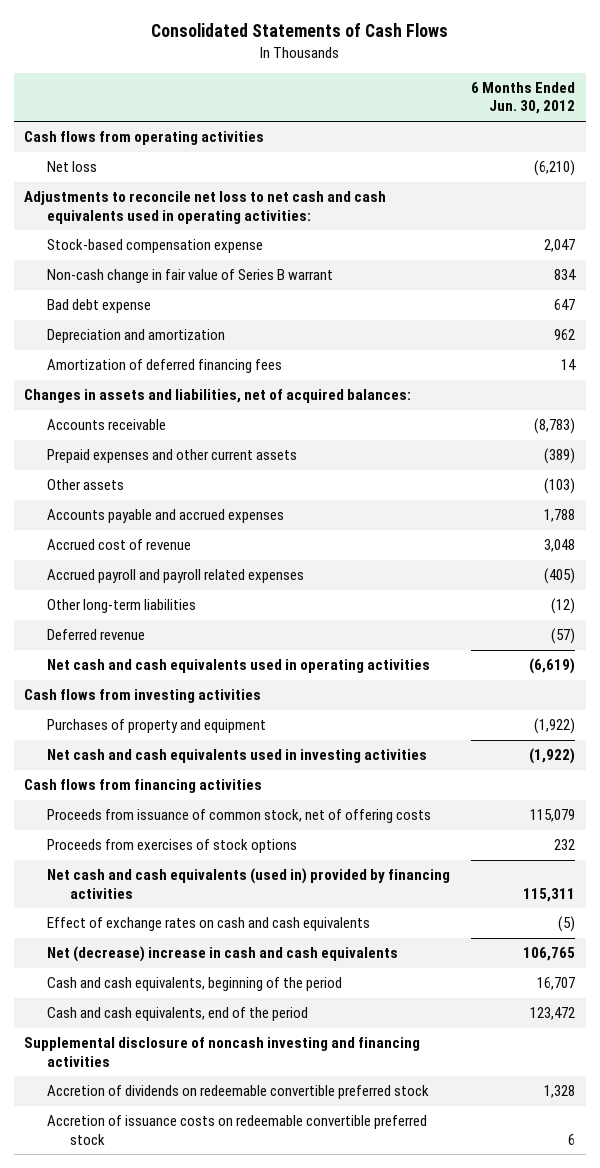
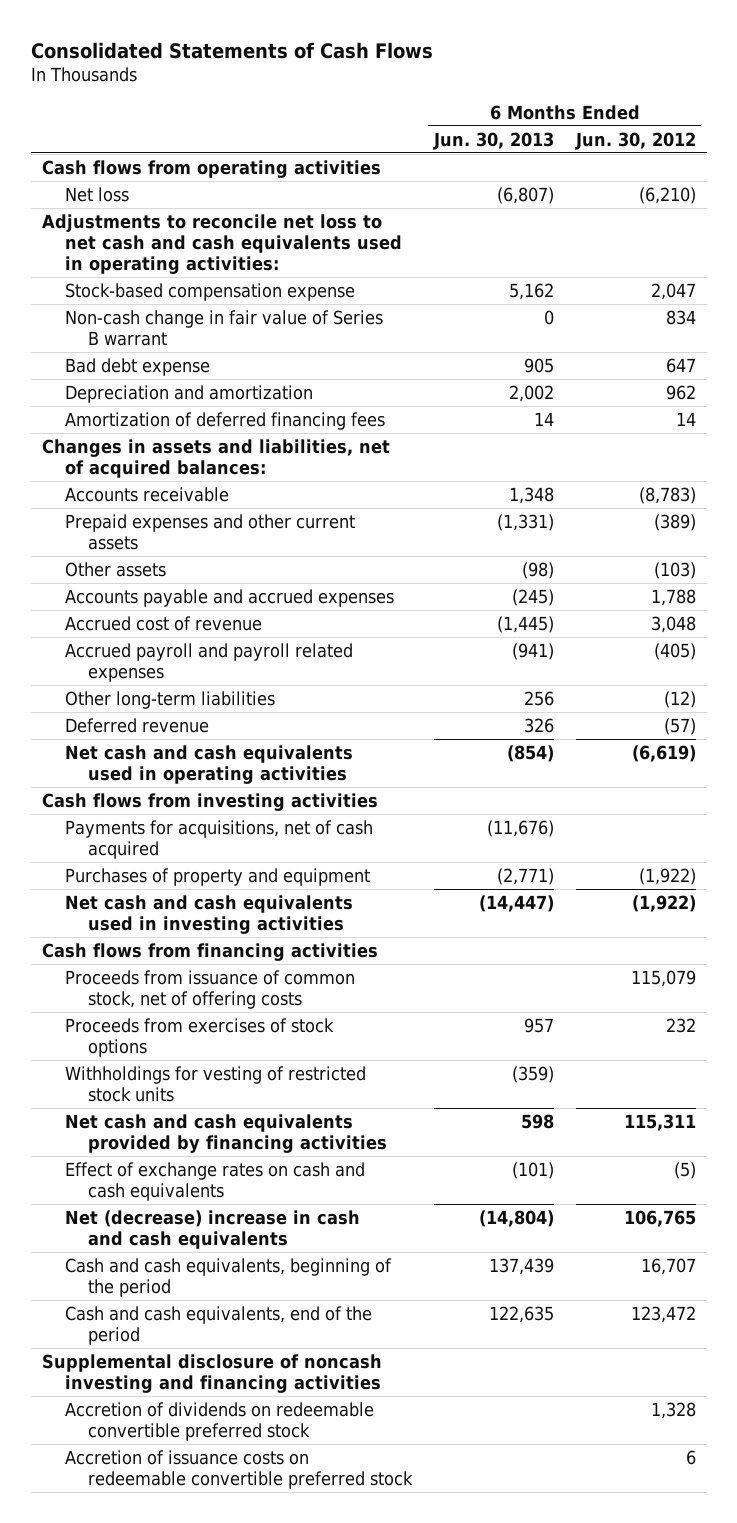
- | 6 Months Ended Jun. 30, 2012
+ | 6 Months Ended Jun. 30, 2013 | 6 Months Ended Jun. 30, 2012
+ Payments for acquisitions, net of cash acquired | (11,676) |
- Net cash and cash equivalents (used in) provided by financing activities | 115,311
+ Withholdings for vesting of restricted stock units | (359) |
+ Net cash and cash equivalents provided by financing activities | 598 | 115,311

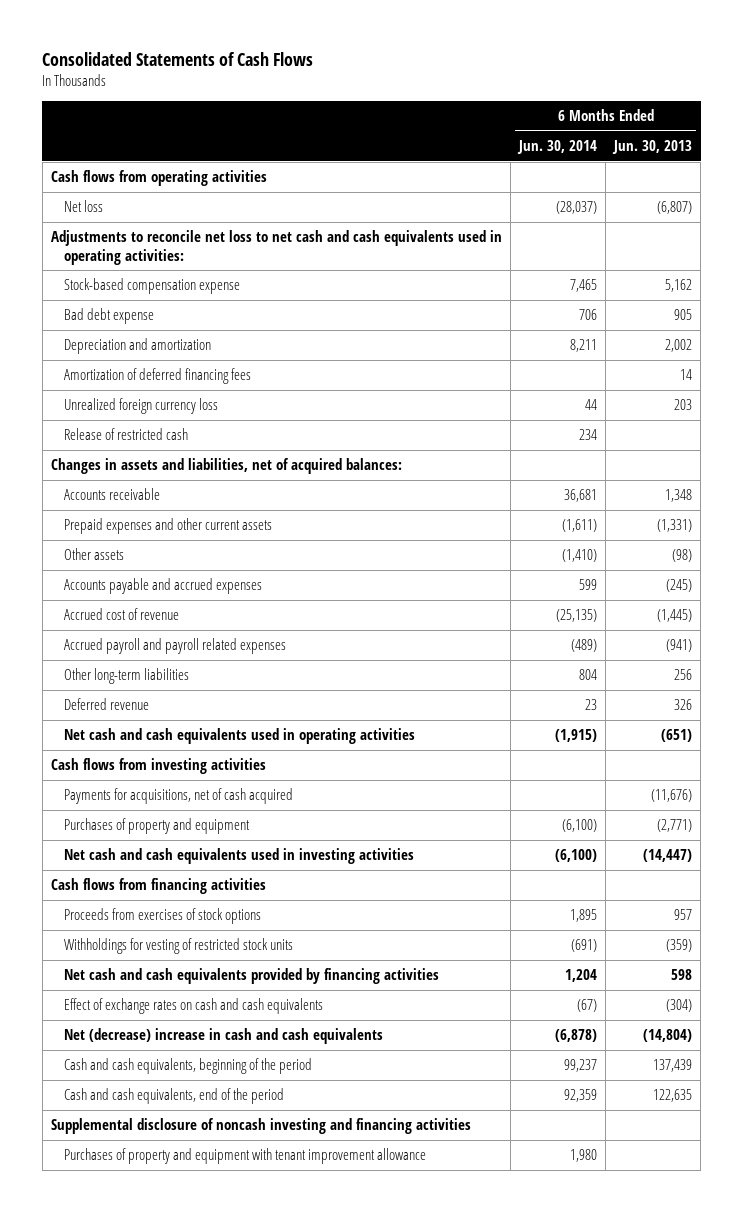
- | 6 Months Ended Jun. 30, 2013 | 6 Months Ended Jun. 30, 2012
+ | 6 Months Ended Jun. 30, 2014 | 6 Months Ended Jun. 30, 2013
- Non-cash change in fair value of Series B warrant | 0 | 834
+ Unrealized foreign currency loss | 44 | 203
+ Release of restricted cash | 234 |
- Net cash and cash equivalents used in operating activities | (854) | (6,619)
+ Net cash and cash equivalents used in operating activities | (1,915) | (651)
- Proceeds from issuance of common stock, net of offering costs | | 115,079
- Effect of exchange rates on cash and cash equivalents | (101) | (5)
+ Effect of exchange rates on cash and cash equivalents | (67) | (304)
- Accretion of dividends on redeemable convertible preferred stock | | 1,328
- Accretion of issuance costs on redeemable convertible preferred stock | | 6
+ Purchases of property and equipment with tenant improvement allowance | 1,980 |

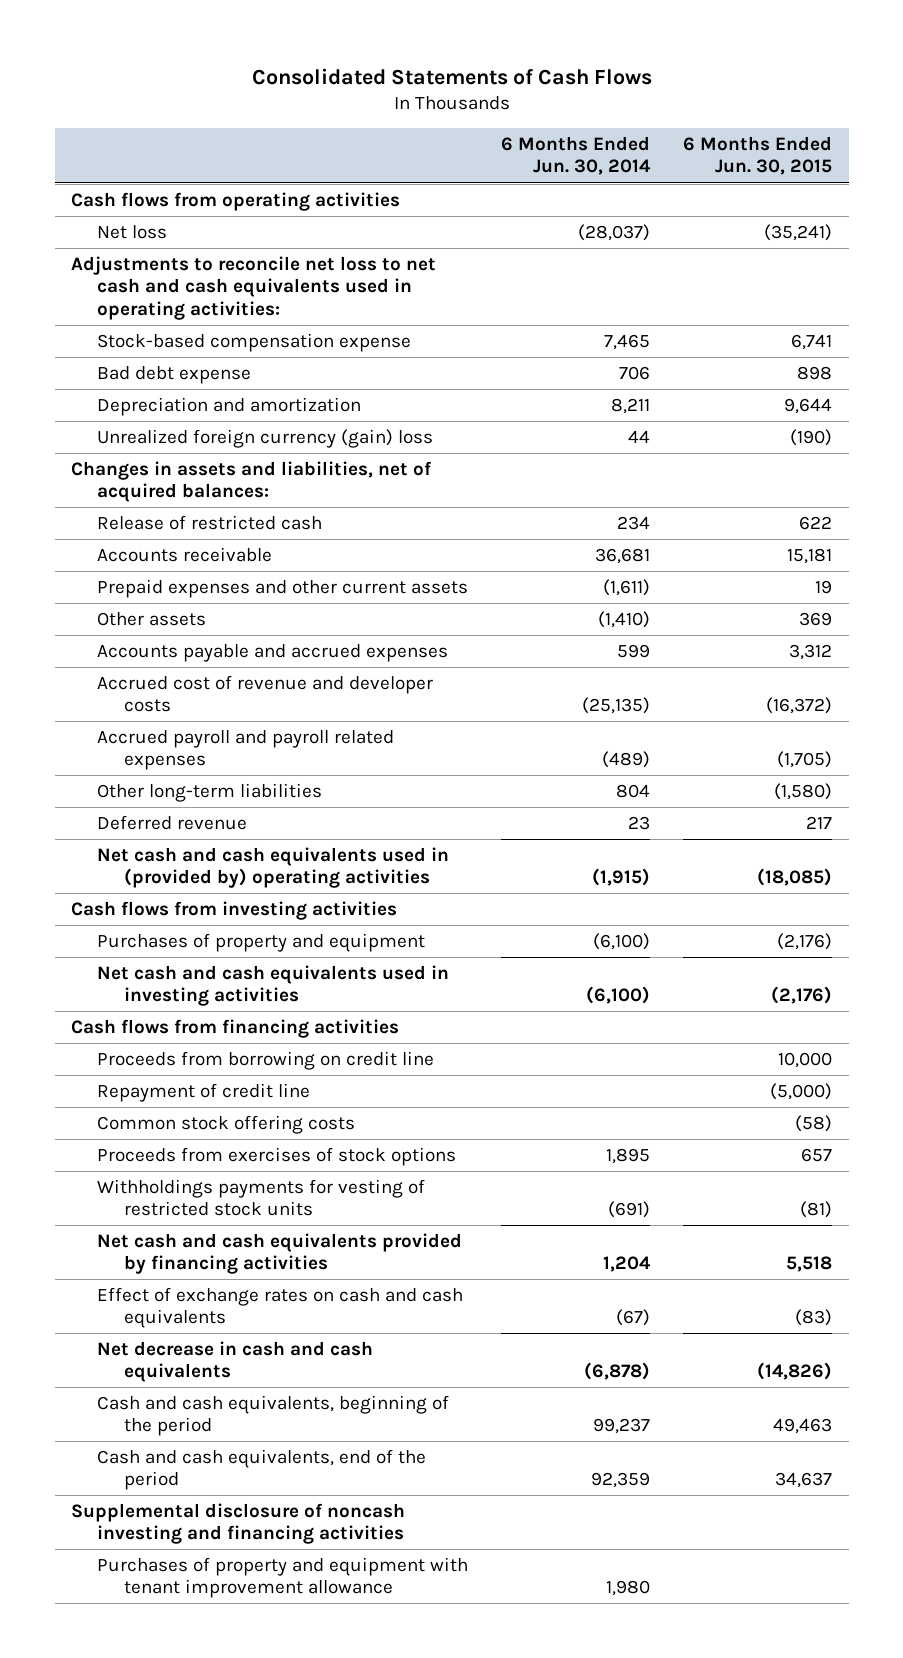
- | 6 Months Ended Jun. 30, 2014 | 6 Months Ended Jun. 30, 2013
+ | 6 Months Ended Jun. 30, 2014 | 6 Months Ended Jun. 30, 2015
- Amortization of deferred financing fees | | 14
- Unrealized foreign currency loss | 44 | 203
+ Unrealized foreign currency (gain) loss | 44 | (190)
moved down: Release of restricted cash | 234 | 622
- Accrued cost of revenue | (25,135) | (1,445)
+ Accrued cost of revenue and developer costs | (25,135) | (16,372)
- Net cash and cash equivalents used in operating activities | (1,915) | (651)
+ Net cash and cash equivalents used in (provided by) operating activities | (1,915) | (18,085)
- Payments for acquisitions, net of cash acquired | | (11,676)
+ Proceeds from borrowing on credit line | | 10,000
+ Repayment of credit line | | (5,000)
+ Common stock offering costs | | (58)
- Withholdings for vesting of restricted stock units | (691) | (359)
+ Withholdings payments for vesting of restricted stock units | (691) | (81)
- Net (decrease) increase in cash and cash equivalents | (6,878) | (14,804)
+ Net decrease in cash and cash equivalents | (6,878) | (14,826)

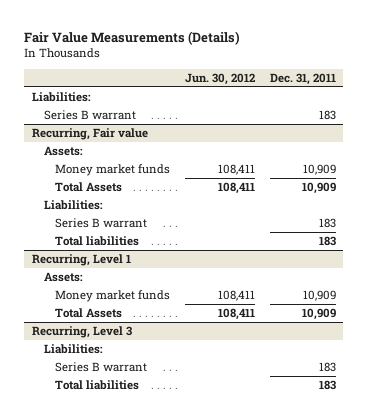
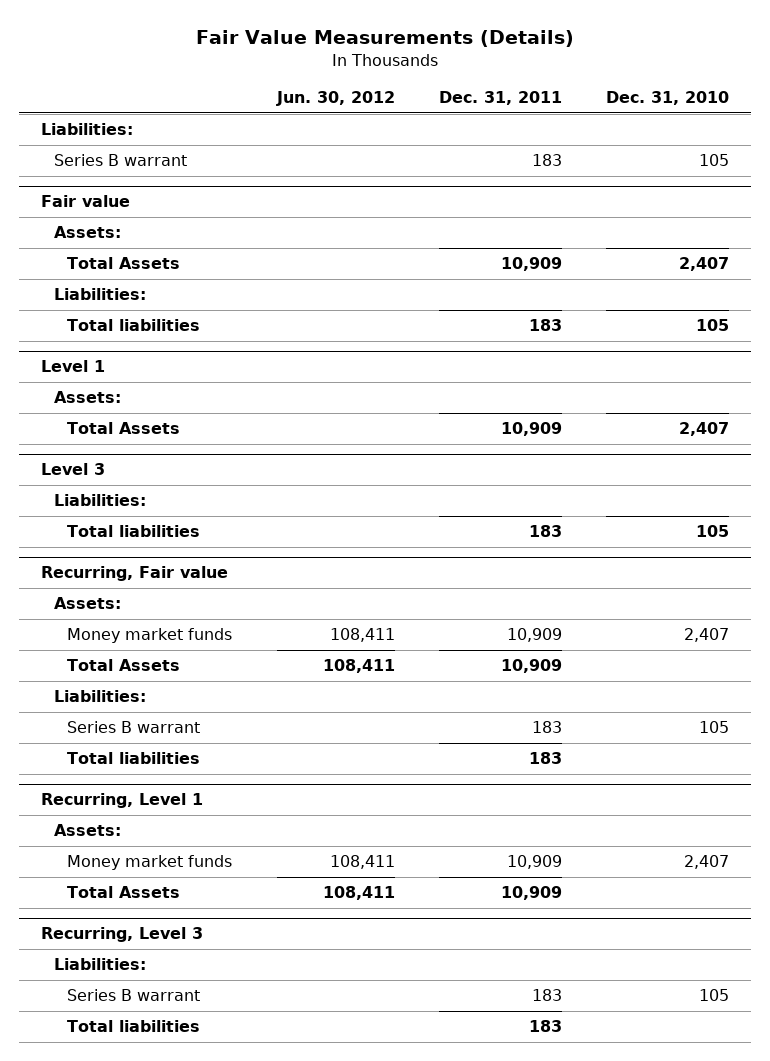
- | Jun. 30, 2012 | Dec. 31, 2011
+ | Jun. 30, 2012 | Dec. 31, 2011 | Dec. 31, 2010
+ Fair value
+ Assets:
+ Total Assets | | 10,909 | 2,407
+ Liabilities:
+ Total liabilities | | 183 | 105
+ Level 1
+ Assets:
+ Total Assets | | 10,909 | 2,407
+ Level 3
+ Liabilities:
+ Total liabilities | | 183 | 105

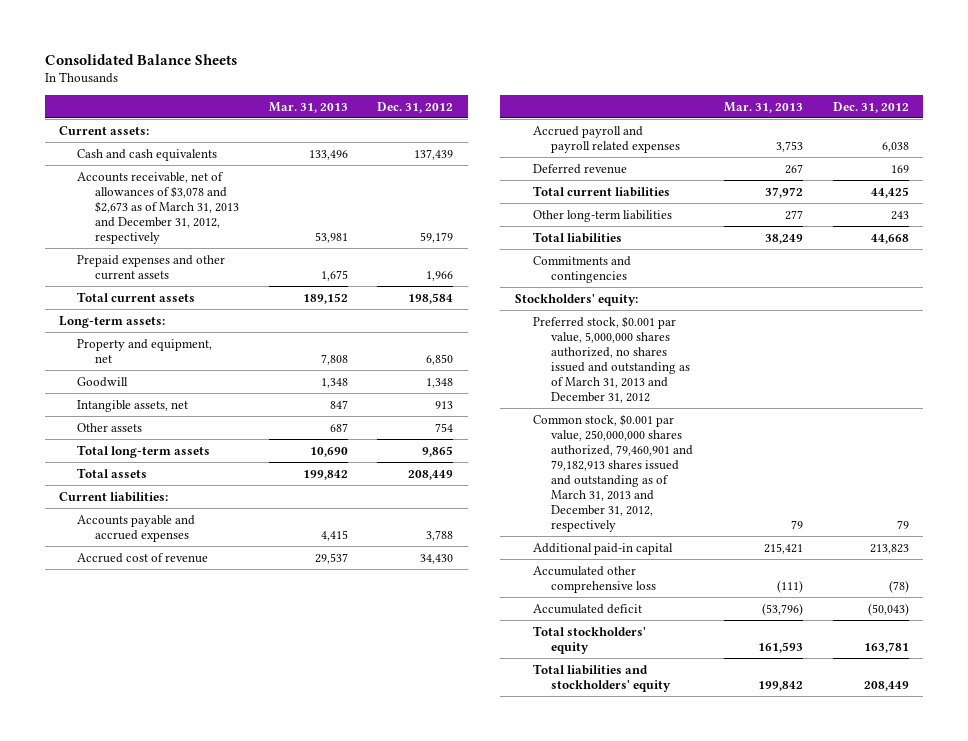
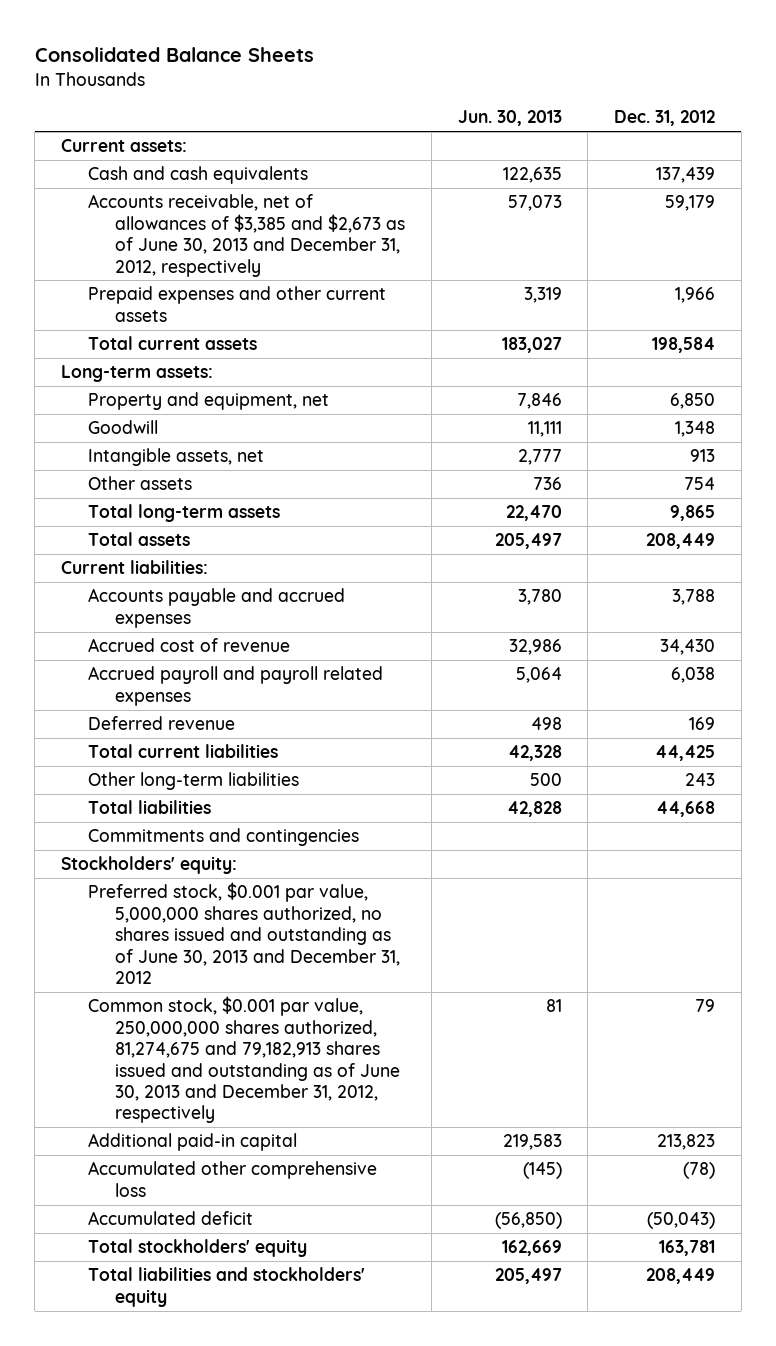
- | Mar. 31, 2013 | Dec. 31, 2012
+ | Jun. 30, 2013 | Dec. 31, 2012
- Accounts receivable, net of allowances of $3,078 and $2,673 as of March 31, 2013 and December 31, 2012, respectively | 53,981 | 59,179
+ Accounts receivable, net of allowances of $3,385 and $2,673 as of June 30, 2013 and December 31, 2012, respectively | 57,073 | 59,179
- Preferred stock, $0.001 par value, 5,000,000 shares authorized, no shares issued and outstanding as of March 31, 2013 and December 31, 2012
- Common stock, $0.001 par value, 250,000,000 shares authorized, 79,460,901 and 79,182,913 shares issued and outstanding as of March 31, 2013 and December 31, 2012, respectively | 79 | 79
+ Preferred stock, $0.001 par value, 5,000,000 shares authorized, no shares issued and outstanding as of June 30, 2013 and December 31, 2012
+ Common stock, $0.001 par value, 250,000,000 shares authorized, 81,274,675 and 79,182,913 shares issued and outstanding as of June 30, 2013 and December 31, 2012, respectively | 81 | 79

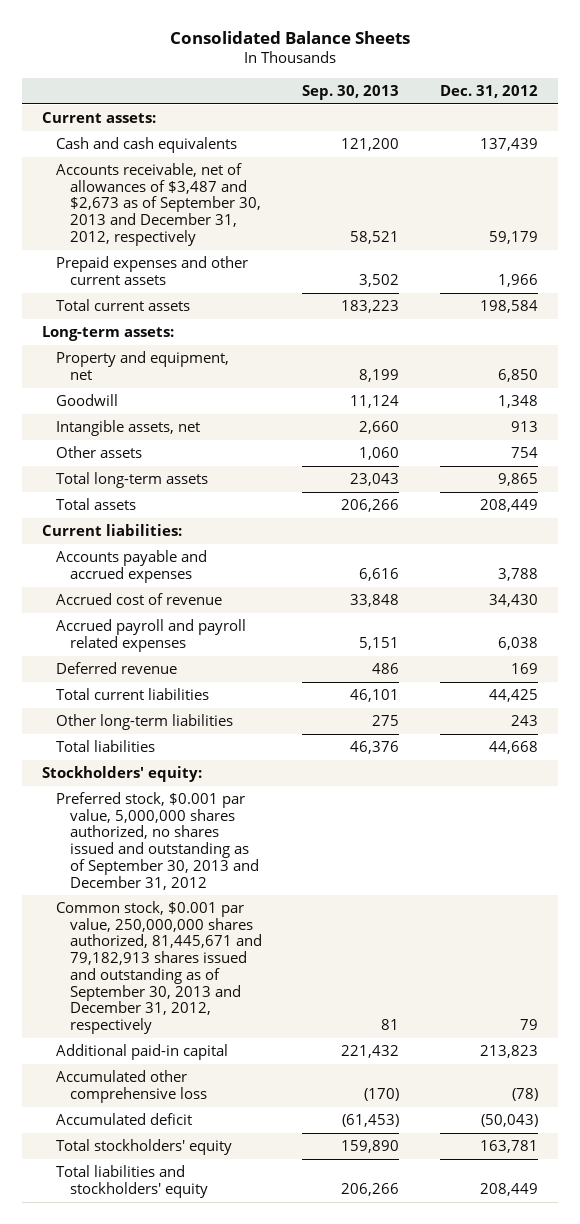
- | Jun. 30, 2013 | Dec. 31, 2012
+ | Sep. 30, 2013 | Dec. 31, 2012
- Accounts receivable, net of allowances of $3,385 and $2,673 as of June 30, 2013 and December 31, 2012, respectively | 57,073 | 59,179
+ Accounts receivable, net of allowances of $3,487 and $2,673 as of September 30, 2013 and December 31, 2012, respectively | 58,521 | 59,179
- Commitments and contingencies
- Preferred stock, $0.001 par value, 5,000,000 shares authorized, no shares issued and outstanding as of June 30, 2013 and December 31, 2012
- Common stock, $0.001 par value, 250,000,000 shares authorized, 81,274,675 and 79,182,913 shares issued and outstanding as of June 30, 2013 and December 31, 2012, respectively | 81 | 79
+ Preferred stock, $0.001 par value, 5,000,000 shares authorized, no shares issued and outstanding as of September 30, 2013 and December 31, 2012
+ Common stock, $0.001 par value, 250,000,000 shares authorized, 81,445,671 and 79,182,913 shares issued and outstanding as of September 30, 2013 and December 31, 2012, respectively | 81 | 79

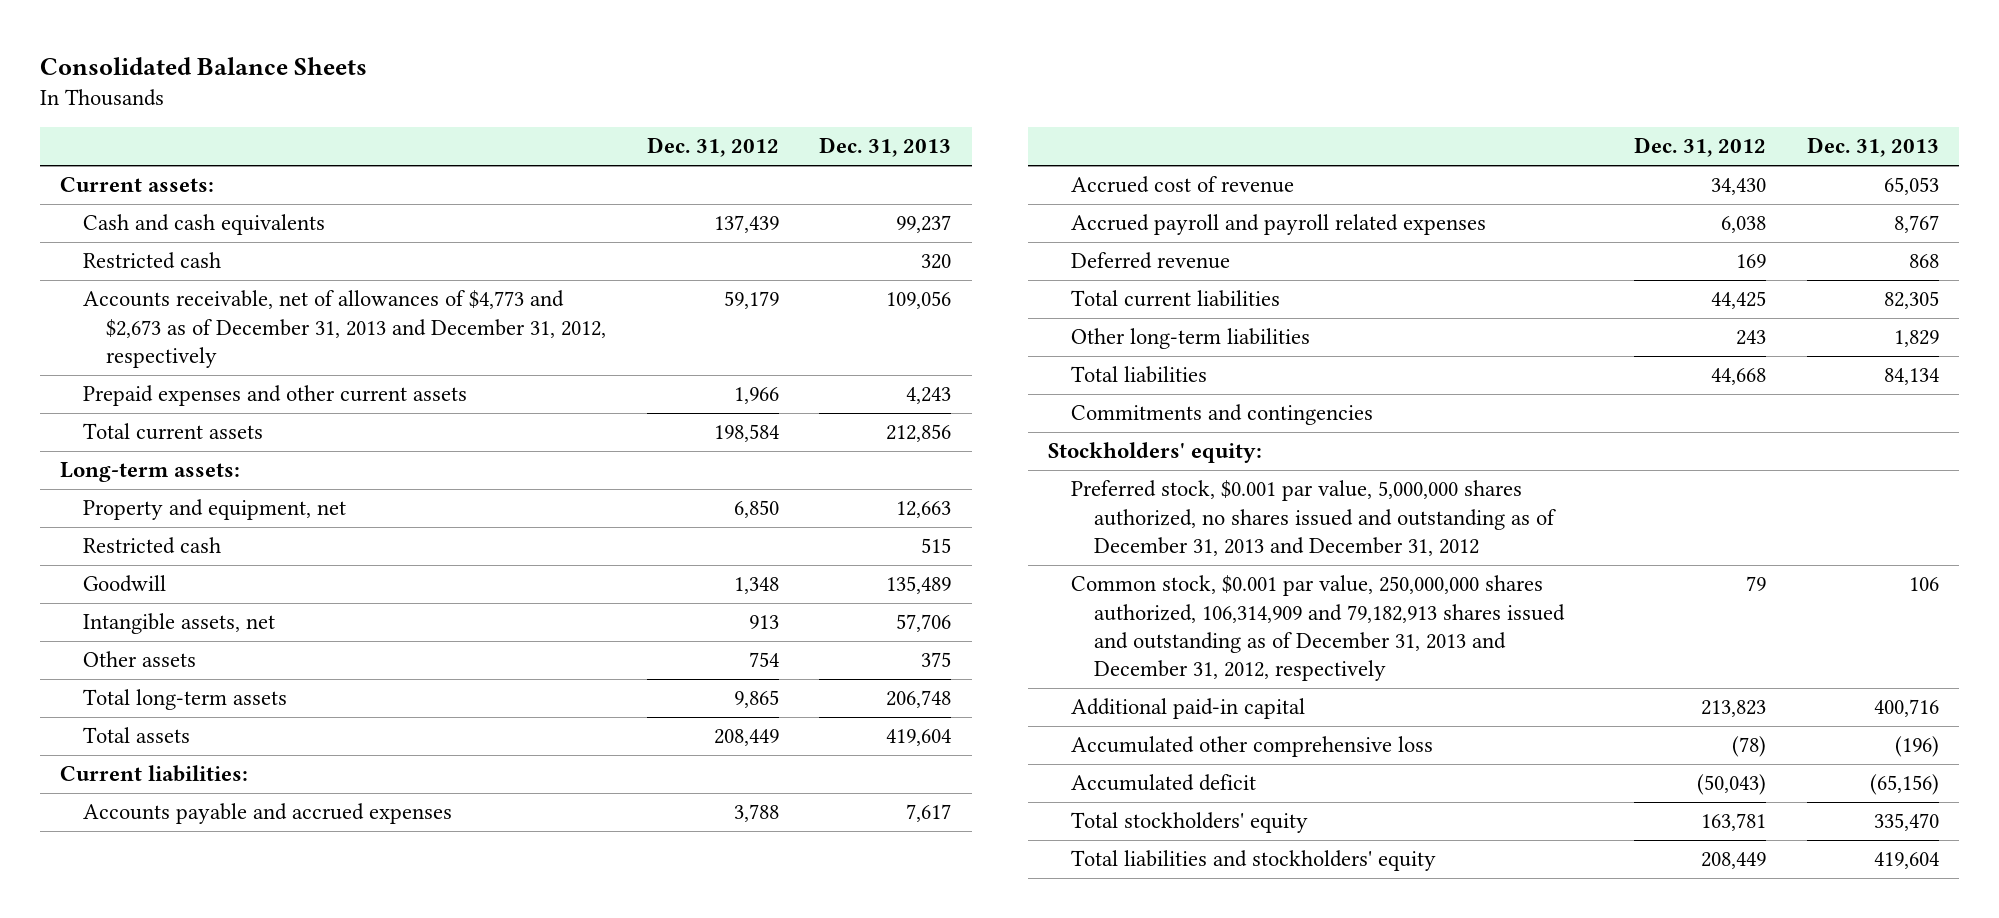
- | Sep. 30, 2013 | Dec. 31, 2012
+ | Dec. 31, 2012 | Dec. 31, 2013
- Accounts receivable, net of allowances of $3,487 and $2,673 as of September 30, 2013 and December 31, 2012, respectively | 58,521 | 59,179
+ Restricted cash | | 320
+ Accounts receivable, net of allowances of $4,773 and $2,673 as of December 31, 2013 and December 31, 2012, respectively | 59,179 | 109,056
+ Restricted cash | | 515
+ Commitments and contingencies
- Preferred stock, $0.001 par value, 5,000,000 shares authorized, no shares issued and outstanding as of September 30, 2013 and December 31, 2012
- Common stock, $0.001 par value, 250,000,000 shares authorized, 81,445,671 and 79,182,913 shares issued and outstanding as of September 30, 2013 and December 31, 2012, respectively | 81 | 79
+ Preferred stock, $0.001 par value, 5,000,000 shares authorized, no shares issued and outstanding as of December 31, 2013 and December 31, 2012
+ Common stock, $0.001 par value, 250,000,000 shares authorized, 106,314,909 and 79,182,913 shares issued and outstanding as of December 31, 2013 and December 31, 2012, respectively | 79 | 106

